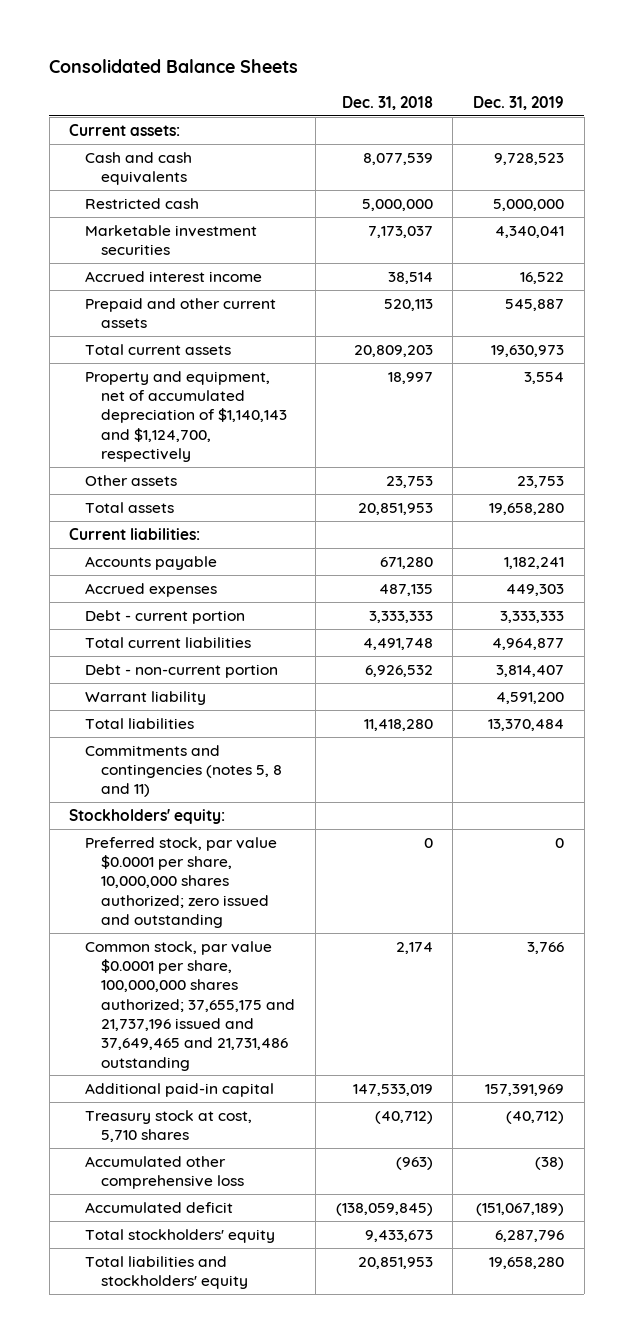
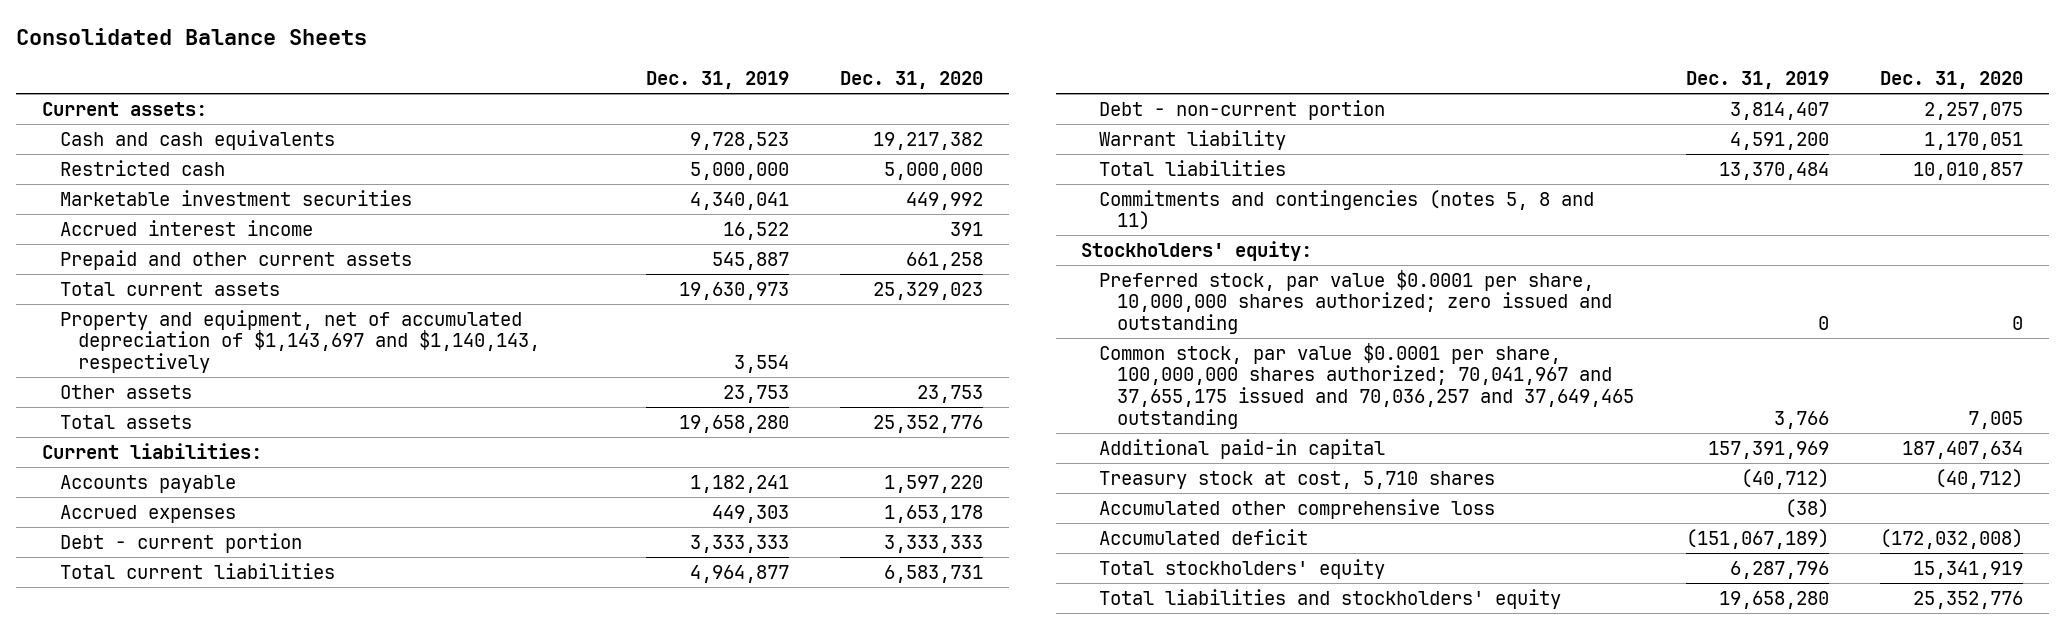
- | Dec. 31, 2018 | Dec. 31, 2019
+ | Dec. 31, 2019 | Dec. 31, 2020
- Property and equipment, net of accumulated depreciation of $1,140,143 and $1,124,700, respectively | 18,997 | 3,554
+ Property and equipment, net of accumulated depreciation of $1,143,697 and $1,140,143, respectively | 3,554 |
- Common stock, par value $0.0001 per share, 100,000,000 shares authorized; 37,655,175 and 21,737,196 issued and 37,649,465 and 21,731,486 outstanding | 2,174 | 3,766
+ Common stock, par value $0.0001 per share, 100,000,000 shares authorized; 70,041,967 and 37,655,175 issued and 70,036,257 and 37,649,465 outstanding | 3,766 | 7,005

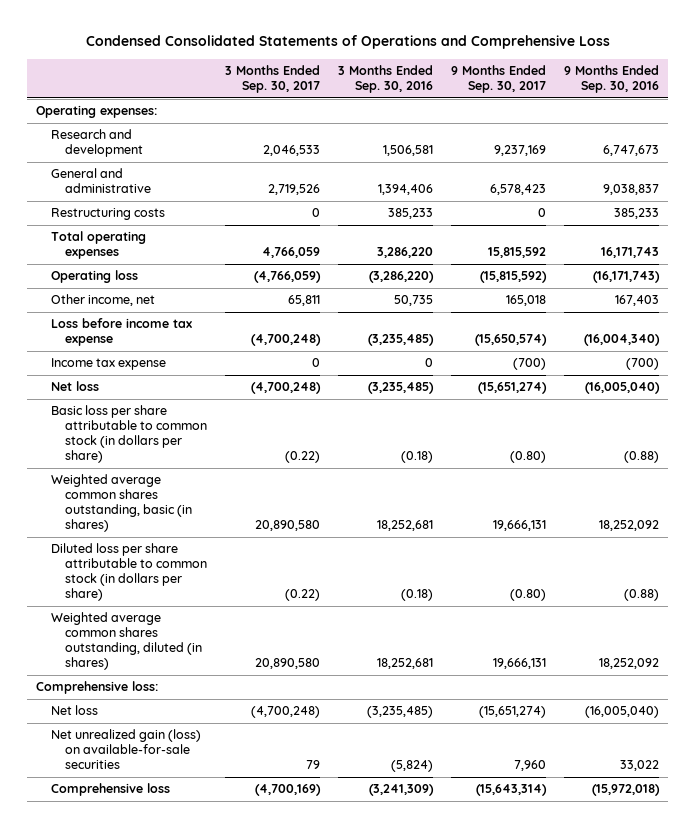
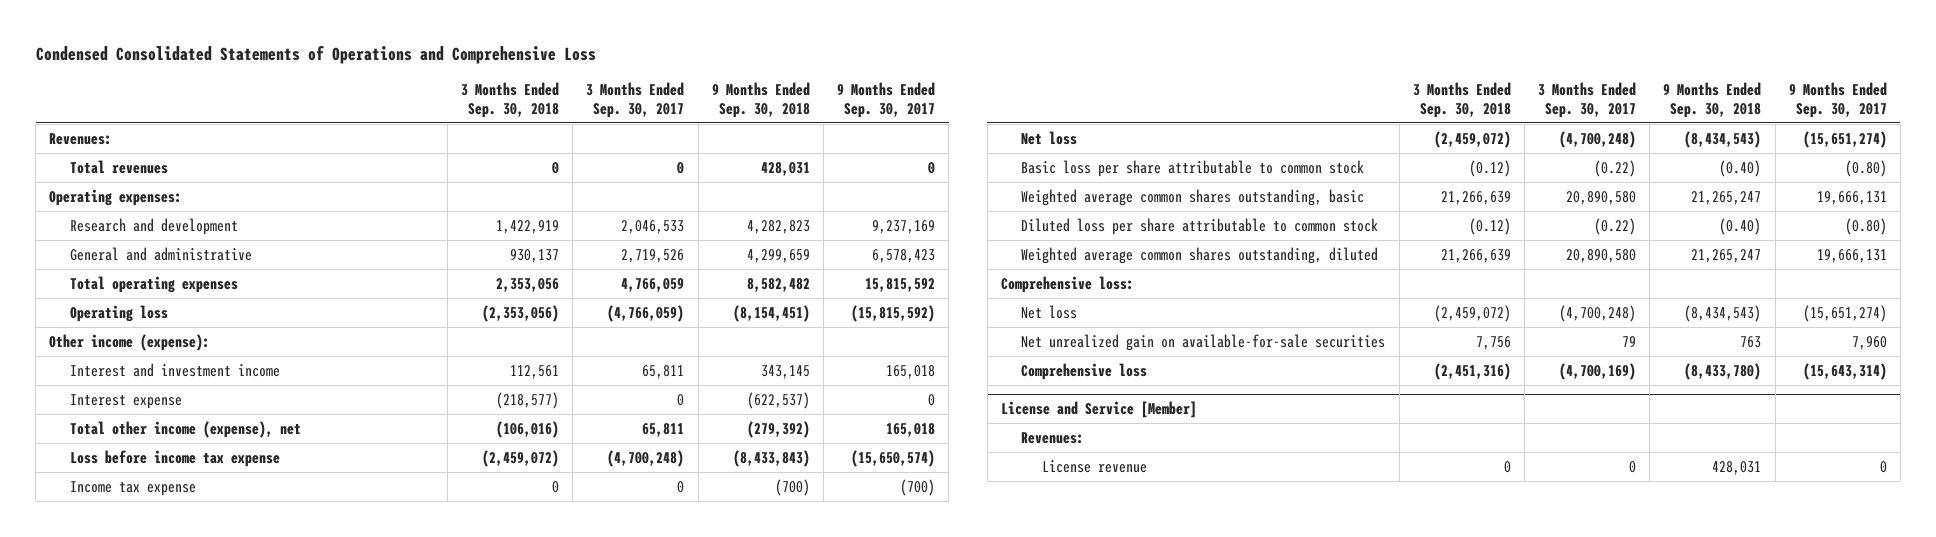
- | 3 Months Ended Sep. 30, 2017 | 3 Months Ended Sep. 30, 2016 | 9 Months Ended Sep. 30, 2017 | 9 Months Ended Sep. 30, 2016
+ | 3 Months Ended Sep. 30, 2018 | 3 Months Ended Sep. 30, 2017 | 9 Months Ended Sep. 30, 2018 | 9 Months Ended Sep. 30, 2017
+ Revenues:
+ Total revenues | 0 | 0 | 428,031 | 0
- Restructuring costs | 0 | 385,233 | 0 | 385,233
- Other income, net | 65,811 | 50,735 | 165,018 | 167,403
+ Other income (expense):
+ Interest and investment income | 112,561 | 65,811 | 343,145 | 165,018
+ Interest expense | (218,577) | 0 | (622,537) | 0
+ Total other income (expense), net | (106,016) | 65,811 | (279,392) | 165,018
- Basic loss per share attributable to common stock (in dollars per share) | (0.22) | (0.18) | (0.80) | (0.88)
- Weighted average common shares outstanding, basic (in shares) | 20,890,580 | 18,252,681 | 19,666,131 | 18,252,092
- Diluted loss per share attributable to common stock (in dollars per share) | (0.22) | (0.18) | (0.80) | (0.88)
- Weighted average common shares outstanding, diluted (in shares) | 20,890,580 | 18,252,681 | 19,666,131 | 18,252,092
+ Basic loss per share attributable to common stock | (0.12) | (0.22) | (0.40) | (0.80)
+ Weighted average common shares outstanding, basic | 21,266,639 | 20,890,580 | 21,265,247 | 19,666,131
+ Diluted loss per share attributable to common stock | (0.12) | (0.22) | (0.40) | (0.80)
+ Weighted average common shares outstanding, diluted | 21,266,639 | 20,890,580 | 21,265,247 | 19,666,131
- Net unrealized gain (loss) on available-for-sale securities | 79 | (5,824) | 7,960 | 33,022
+ Net unrealized gain on available-for-sale securities | 7,756 | 79 | 763 | 7,960
+ License and Service [Member]
+ Revenues:
+ License revenue | 0 | 0 | 428,031 | 0

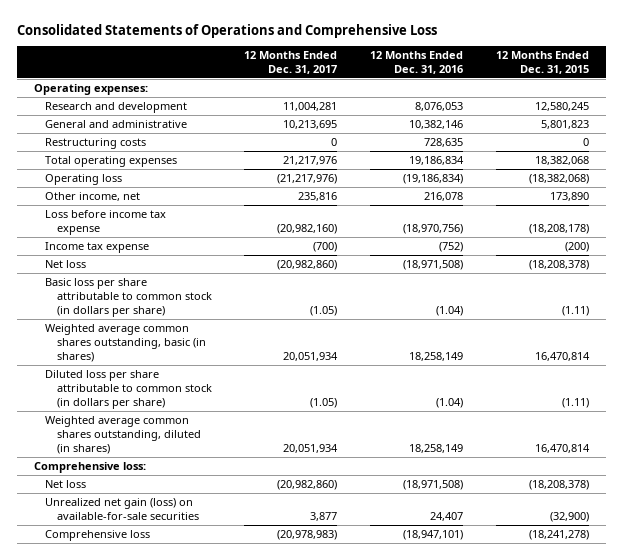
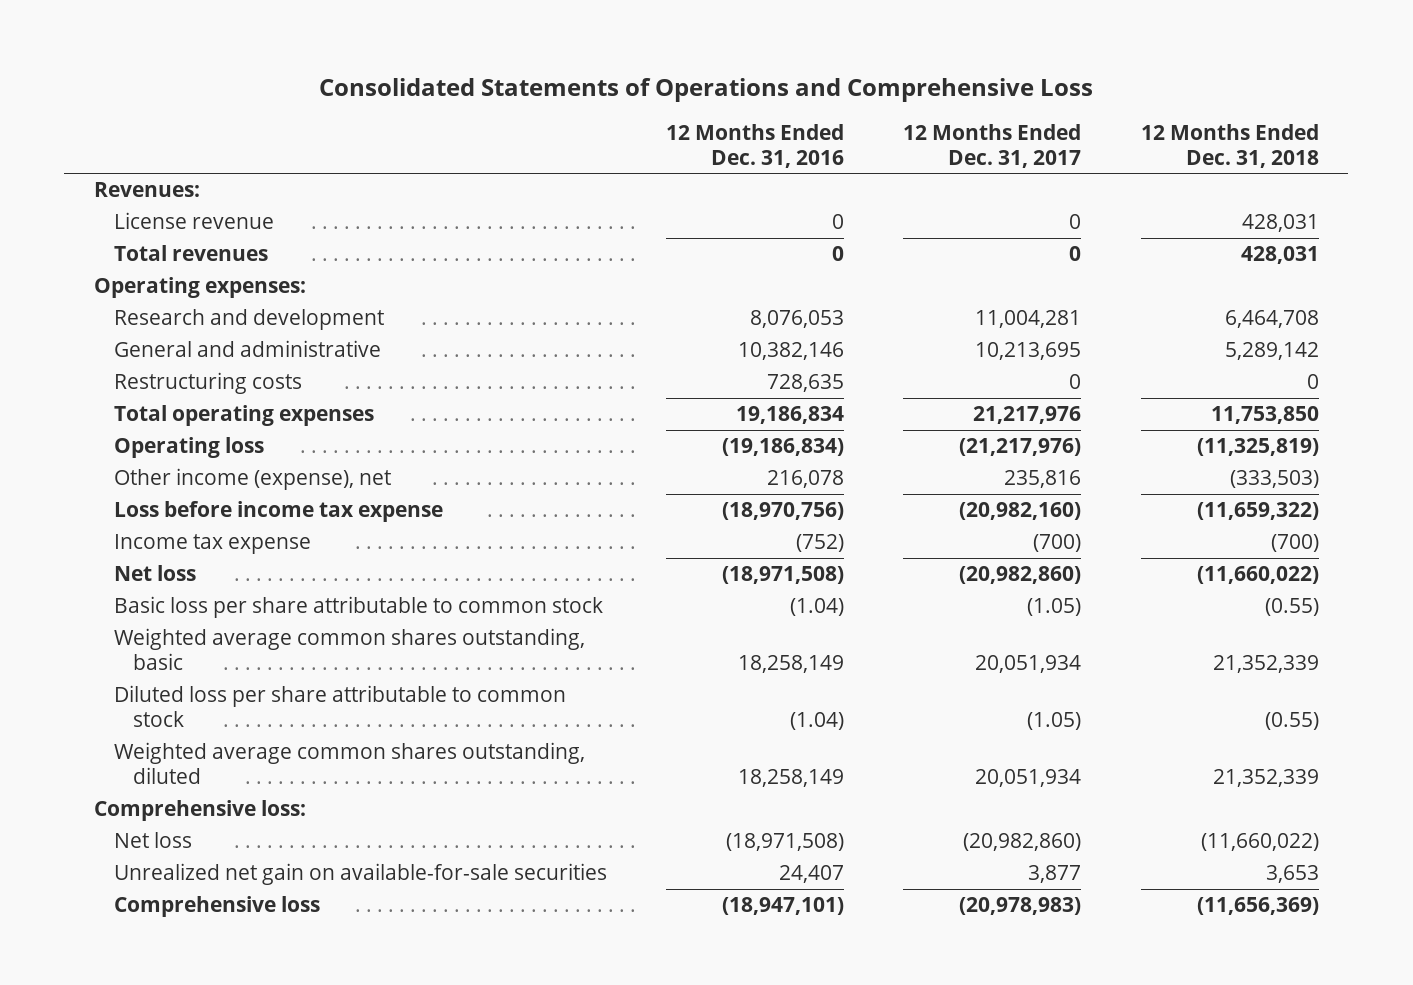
- | 12 Months Ended Dec. 31, 2017 | 12 Months Ended Dec. 31, 2016 | 12 Months Ended Dec. 31, 2015
+ | 12 Months Ended Dec. 31, 2016 | 12 Months Ended Dec. 31, 2017 | 12 Months Ended Dec. 31, 2018
+ Revenues:
+ License revenue | 0 | 0 | 428,031
+ Total revenues | 0 | 0 | 428,031
- Other income, net | 235,816 | 216,078 | 173,890
+ Other income (expense), net | 216,078 | 235,816 | (333,503)
- Basic loss per share attributable to common stock (in dollars per share) | (1.05) | (1.04) | (1.11)
- Weighted average common shares outstanding, basic (in shares) | 20,051,934 | 18,258,149 | 16,470,814
- Diluted loss per share attributable to common stock (in dollars per share) | (1.05) | (1.04) | (1.11)
- Weighted average common shares outstanding, diluted (in shares) | 20,051,934 | 18,258,149 | 16,470,814
+ Basic loss per share attributable to common stock | (1.04) | (1.05) | (0.55)
+ Weighted average common shares outstanding, basic | 18,258,149 | 20,051,934 | 21,352,339
+ Diluted loss per share attributable to common stock | (1.04) | (1.05) | (0.55)
+ Weighted average common shares outstanding, diluted | 18,258,149 | 20,051,934 | 21,352,339
- Unrealized net gain (loss) on available-for-sale securities | 3,877 | 24,407 | (32,900)
+ Unrealized net gain on available-for-sale securities | 24,407 | 3,877 | 3,653

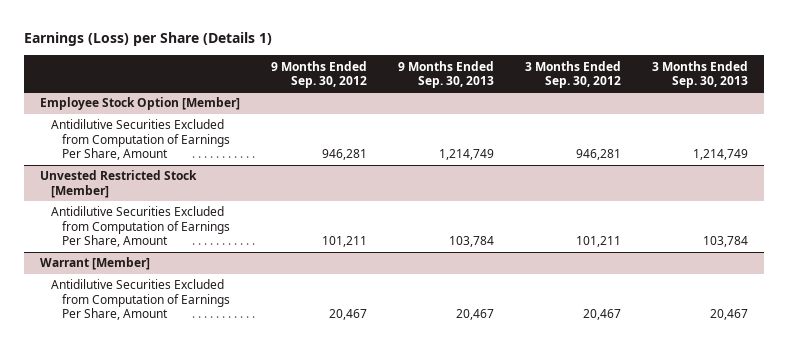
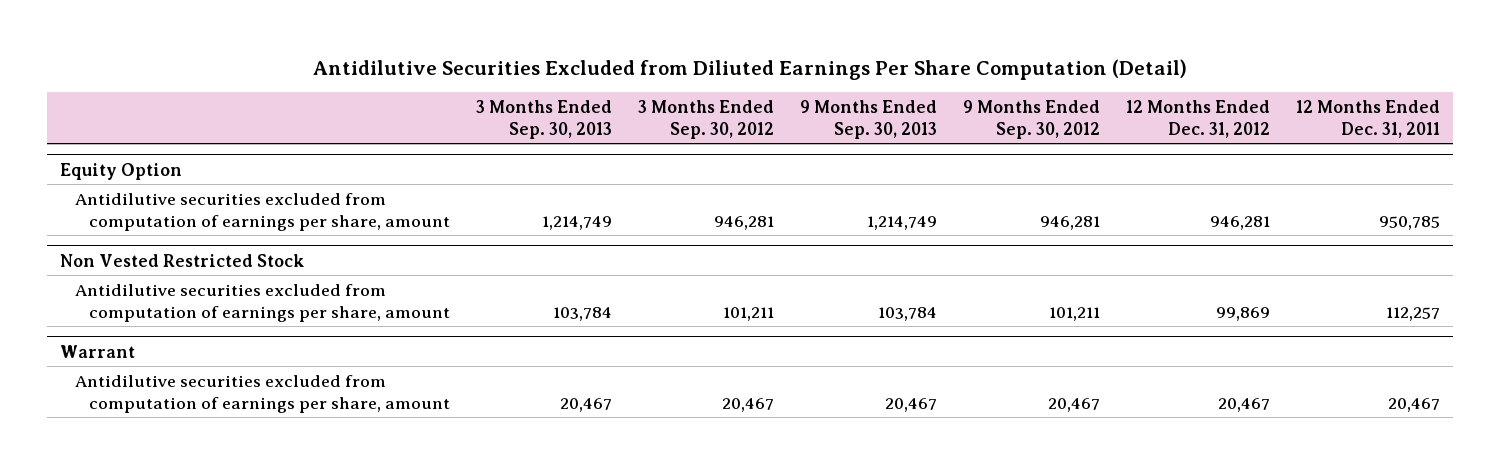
- Earnings (Loss) per Share (Details 1)
+ Antidilutive Securities Excluded from Diliuted Earnings Per Share Computation (Detail)
- | 9 Months Ended Sep. 30, 2012 | 9 Months Ended Sep. 30, 2013 | 3 Months Ended Sep. 30, 2012 | 3 Months Ended Sep. 30, 2013
+ | 3 Months Ended Sep. 30, 2013 | 3 Months Ended Sep. 30, 2012 | 9 Months Ended Sep. 30, 2013 | 9 Months Ended Sep. 30, 2012 | 12 Months Ended Dec. 31, 2012 | 12 Months Ended Dec. 31, 2011
- Employee Stock Option [Member]
- Antidilutive Securities Excluded from Computation of Earnings Per Share, Amount | 946,281 | 1,214,749 | 946,281 | 1,214,749
- Unvested Restricted Stock [Member]
- Antidilutive Securities Excluded from Computation of Earnings Per Share, Amount | 101,211 | 103,784 | 101,211 | 103,784
- Warrant [Member]
- Antidilutive Securities Excluded from Computation of Earnings Per Share, Amount | 20,467 | 20,467 | 20,467 | 20,467
+ Equity Option
+ Antidilutive securities excluded from computation of earnings per share, amount | 1,214,749 | 946,281 | 1,214,749 | 946,281 | 946,281 | 950,785
+ Non Vested Restricted Stock
+ Antidilutive securities excluded from computation of earnings per share, amount | 103,784 | 101,211 | 103,784 | 101,211 | 99,869 | 112,257
+ Warrant
+ Antidilutive securities excluded from computation of earnings per share, amount | 20,467 | 20,467 | 20,467 | 20,467 | 20,467 | 20,467

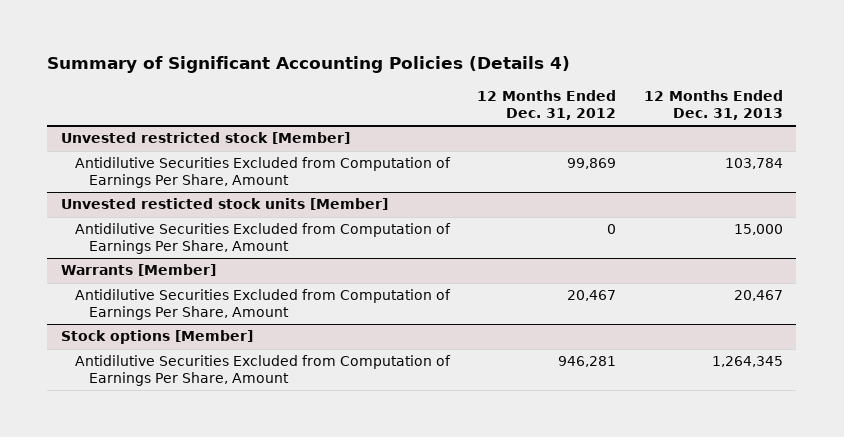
- Antidilutive Securities Excluded from Diliuted Earnings Per Share Computation (Detail)
+ Summary of Significant Accounting Policies (Details 4)
- | 3 Months Ended Sep. 30, 2013 | 3 Months Ended Sep. 30, 2012 | 9 Months Ended Sep. 30, 2013 | 9 Months Ended Sep. 30, 2012 | 12 Months Ended Dec. 31, 2012 | 12 Months Ended Dec. 31, 2011
+ | 12 Months Ended Dec. 31, 2012 | 12 Months Ended Dec. 31, 2013
- Equity Option
- Antidilutive securities excluded from computation of earnings per share, amount | 1,214,749 | 946,281 | 1,214,749 | 946,281 | 946,281 | 950,785
- Non Vested Restricted Stock
- Antidilutive securities excluded from computation of earnings per share, amount | 103,784 | 101,211 | 103,784 | 101,211 | 99,869 | 112,257
- Warrant
- Antidilutive securities excluded from computation of earnings per share, amount | 20,467 | 20,467 | 20,467 | 20,467 | 20,467 | 20,467
+ Unvested restricted stock [Member]
+ Antidilutive Securities Excluded from Computation of Earnings Per Share, Amount | 99,869 | 103,784
+ Unvested resticted stock units [Member]
+ Antidilutive Securities Excluded from Computation of Earnings Per Share, Amount | 0 | 15,000
+ Warrants [Member]
+ Antidilutive Securities Excluded from Computation of Earnings Per Share, Amount | 20,467 | 20,467
+ Stock options [Member]
+ Antidilutive Securities Excluded from Computation of Earnings Per Share, Amount | 946,281 | 1,264,345

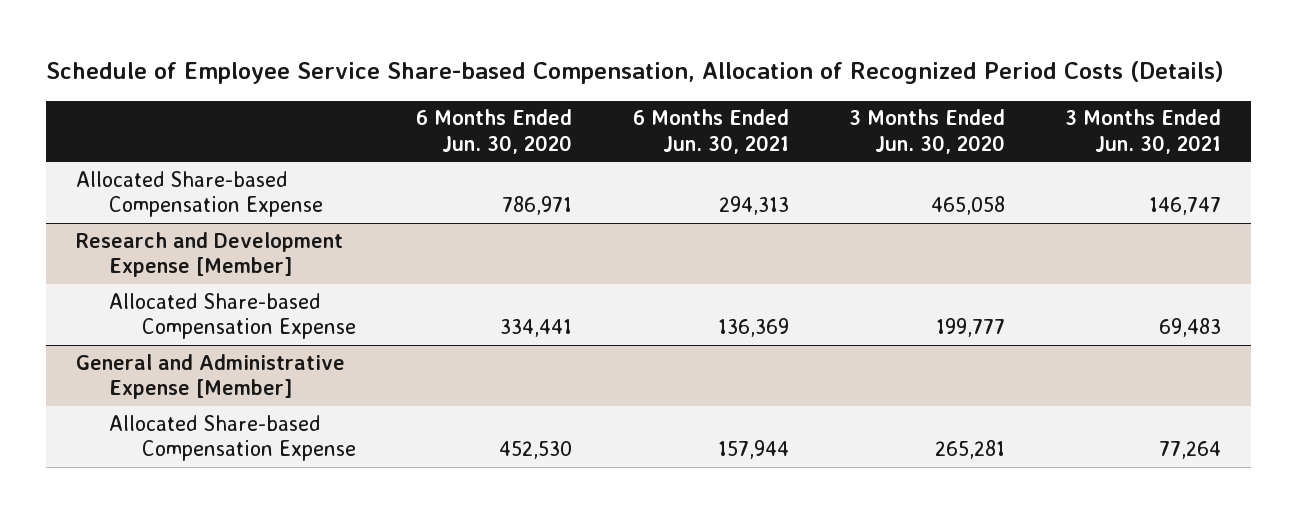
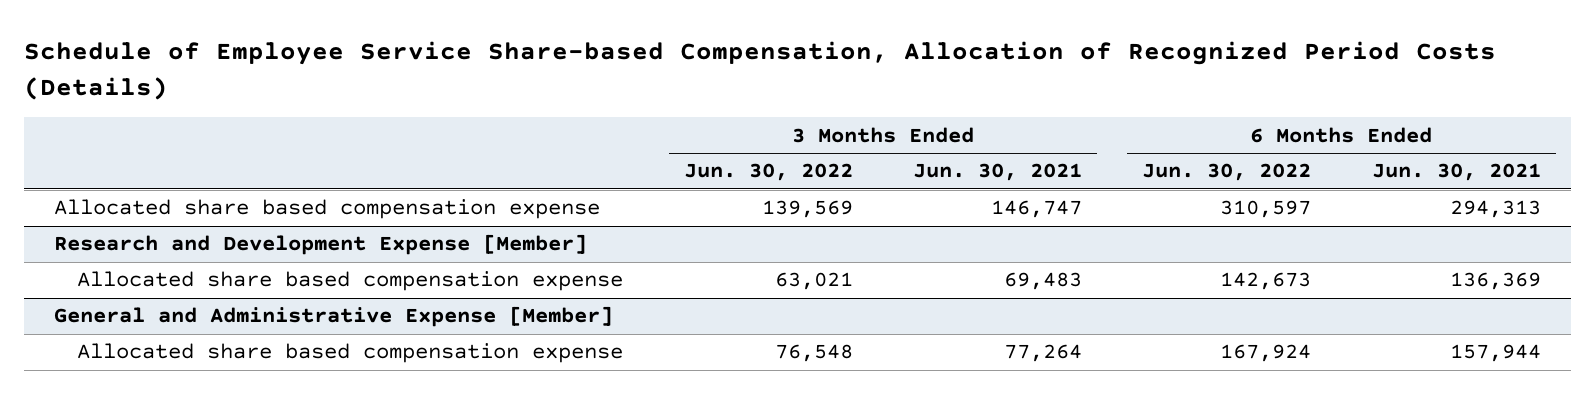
- | 6 Months Ended Jun. 30, 2020 | 6 Months Ended Jun. 30, 2021 | 3 Months Ended Jun. 30, 2020 | 3 Months Ended Jun. 30, 2021
+ | 3 Months Ended Jun. 30, 2022 | 3 Months Ended Jun. 30, 2021 | 6 Months Ended Jun. 30, 2022 | 6 Months Ended Jun. 30, 2021
- Allocated Share-based Compensation Expense | 786,971 | 294,313 | 465,058 | 146,747
+ Allocated share based compensation expense | 139,569 | 146,747 | 310,597 | 294,313
@ Research and Development Expense [Member]
- Allocated Share-based Compensation Expense | 334,441 | 136,369 | 199,777 | 69,483
+ Allocated share based compensation expense | 63,021 | 69,483 | 142,673 | 136,369
@ General and Administrative Expense [Member]
- Allocated Share-based Compensation Expense | 452,530 | 157,944 | 265,281 | 77,264
+ Allocated share based compensation expense | 76,548 | 77,264 | 167,924 | 157,944

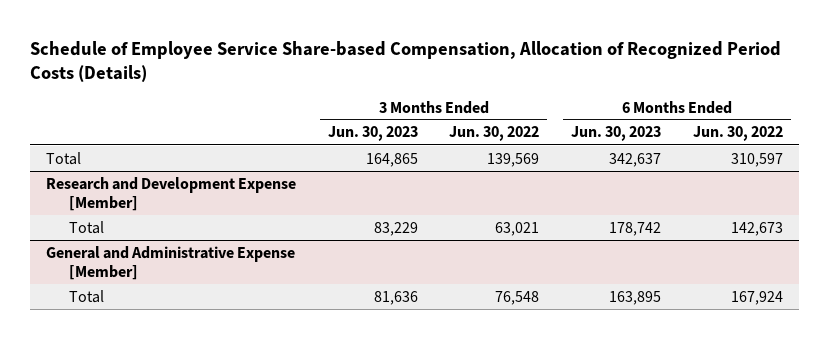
- | 3 Months Ended Jun. 30, 2022 | 3 Months Ended Jun. 30, 2021 | 6 Months Ended Jun. 30, 2022 | 6 Months Ended Jun. 30, 2021
+ | 3 Months Ended Jun. 30, 2023 | 3 Months Ended Jun. 30, 2022 | 6 Months Ended Jun. 30, 2023 | 6 Months Ended Jun. 30, 2022
- Allocated share based compensation expense | 139,569 | 146,747 | 310,597 | 294,313
+ Total | 164,865 | 139,569 | 342,637 | 310,597
@ Research and Development Expense [Member]
- Allocated share based compensation expense | 63,021 | 69,483 | 142,673 | 136,369
+ Total | 83,229 | 63,021 | 178,742 | 142,673
@ General and Administrative Expense [Member]
- Allocated share based compensation expense | 76,548 | 77,264 | 167,924 | 157,944
+ Total | 81,636 | 76,548 | 163,895 | 167,924

